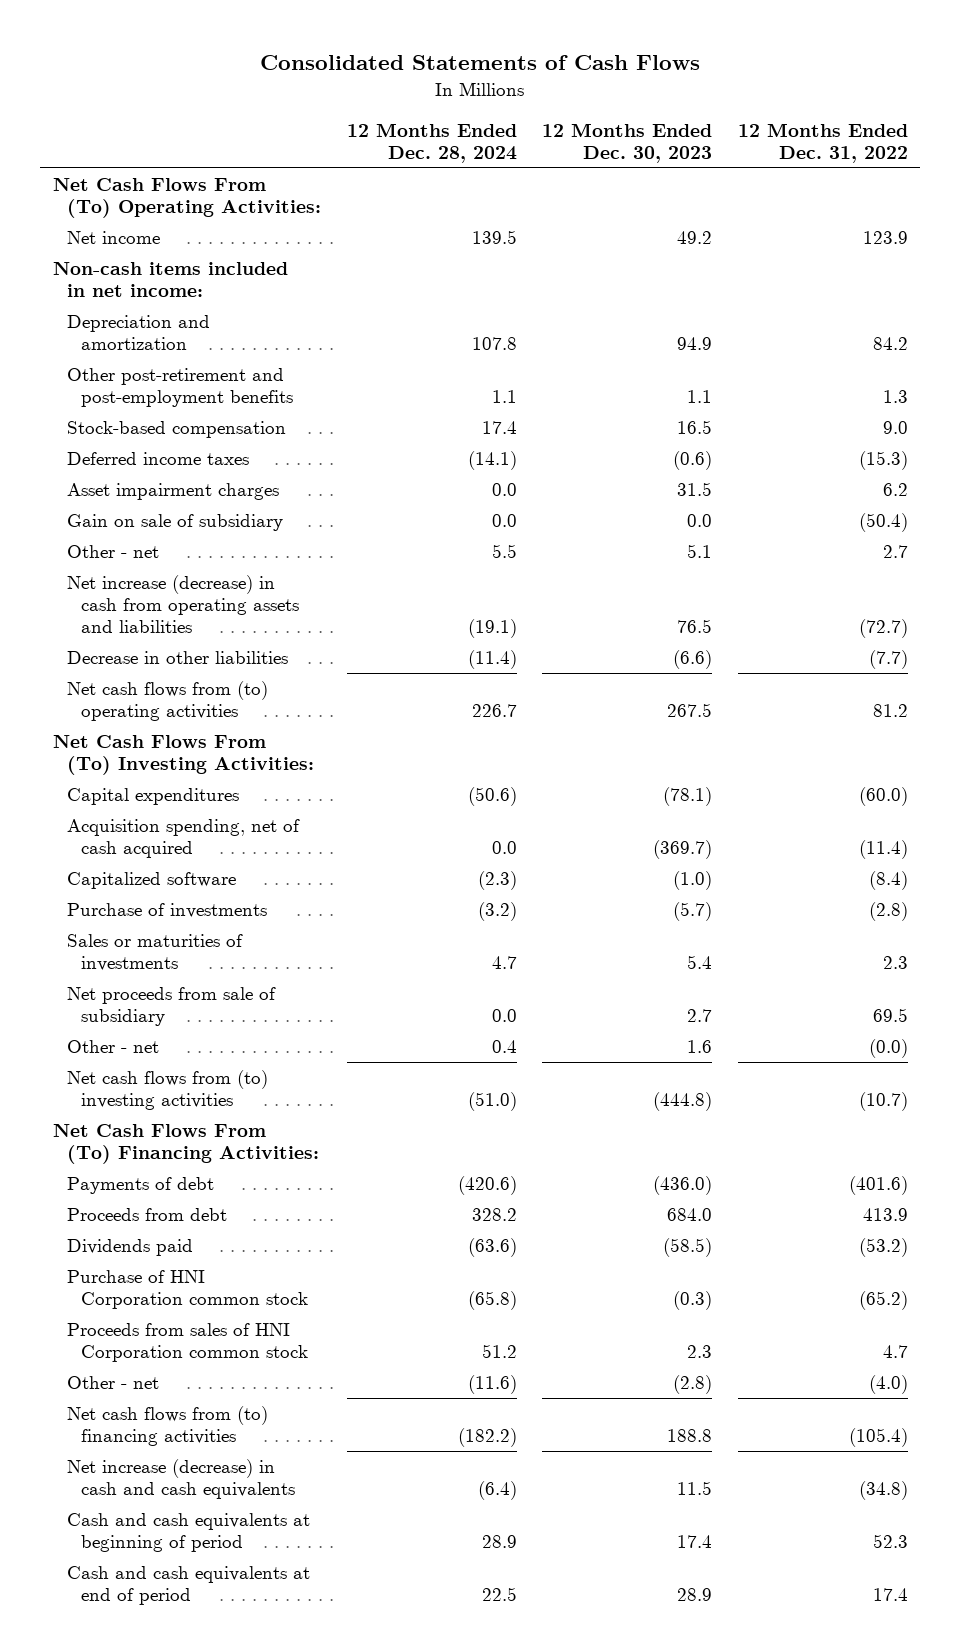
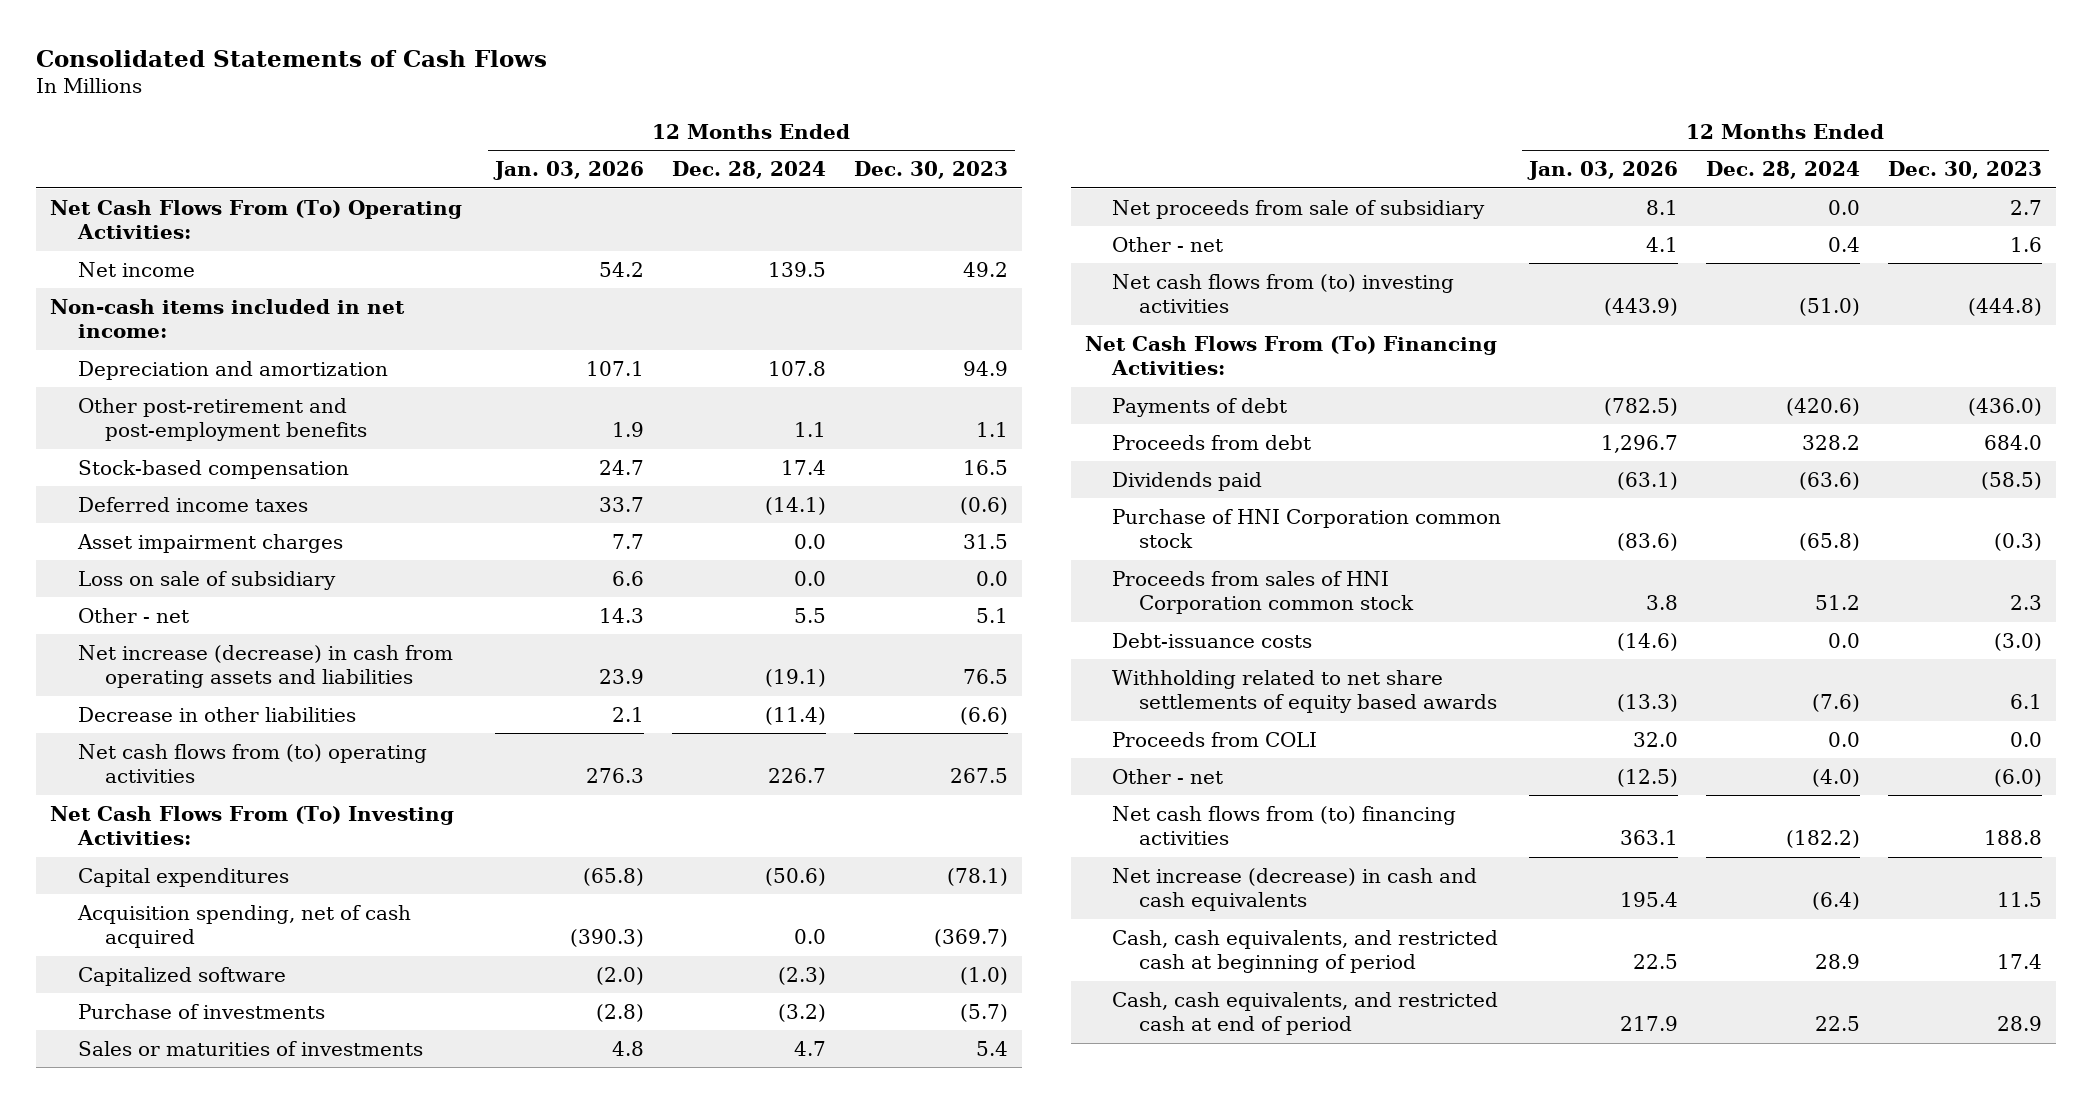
- | 12 Months Ended Dec. 28, 2024 | 12 Months Ended Dec. 30, 2023 | 12 Months Ended Dec. 31, 2022
+ | 12 Months Ended Jan. 03, 2026 | 12 Months Ended Dec. 28, 2024 | 12 Months Ended Dec. 30, 2023
- Gain on sale of subsidiary | 0.0 | 0.0 | (50.4)
+ Loss on sale of subsidiary | 6.6 | 0.0 | 0.0
- Other - net | (11.6) | (2.8) | (4.0)
+ Debt-issuance costs | (14.6) | 0.0 | (3.0)
+ Withholding related to net share settlements of equity based awards | (13.3) | (7.6) | 6.1
+ Proceeds from COLI | 32.0 | 0.0 | 0.0
+ Other - net | (12.5) | (4.0) | (6.0)
- Cash and cash equivalents at beginning of period | 28.9 | 17.4 | 52.3
- Cash and cash equivalents at end of period | 22.5 | 28.9 | 17.4
+ Cash, cash equivalents, and restricted cash at beginning of period | 22.5 | 28.9 | 17.4
+ Cash, cash equivalents, and restricted cash at end of period | 217.9 | 22.5 | 28.9

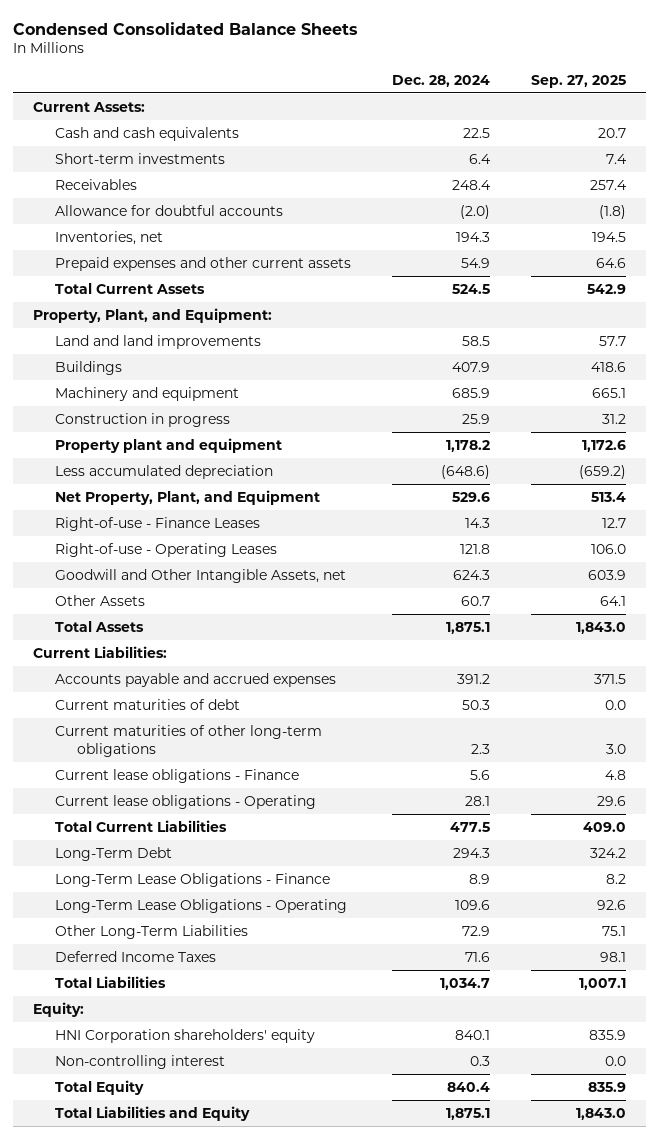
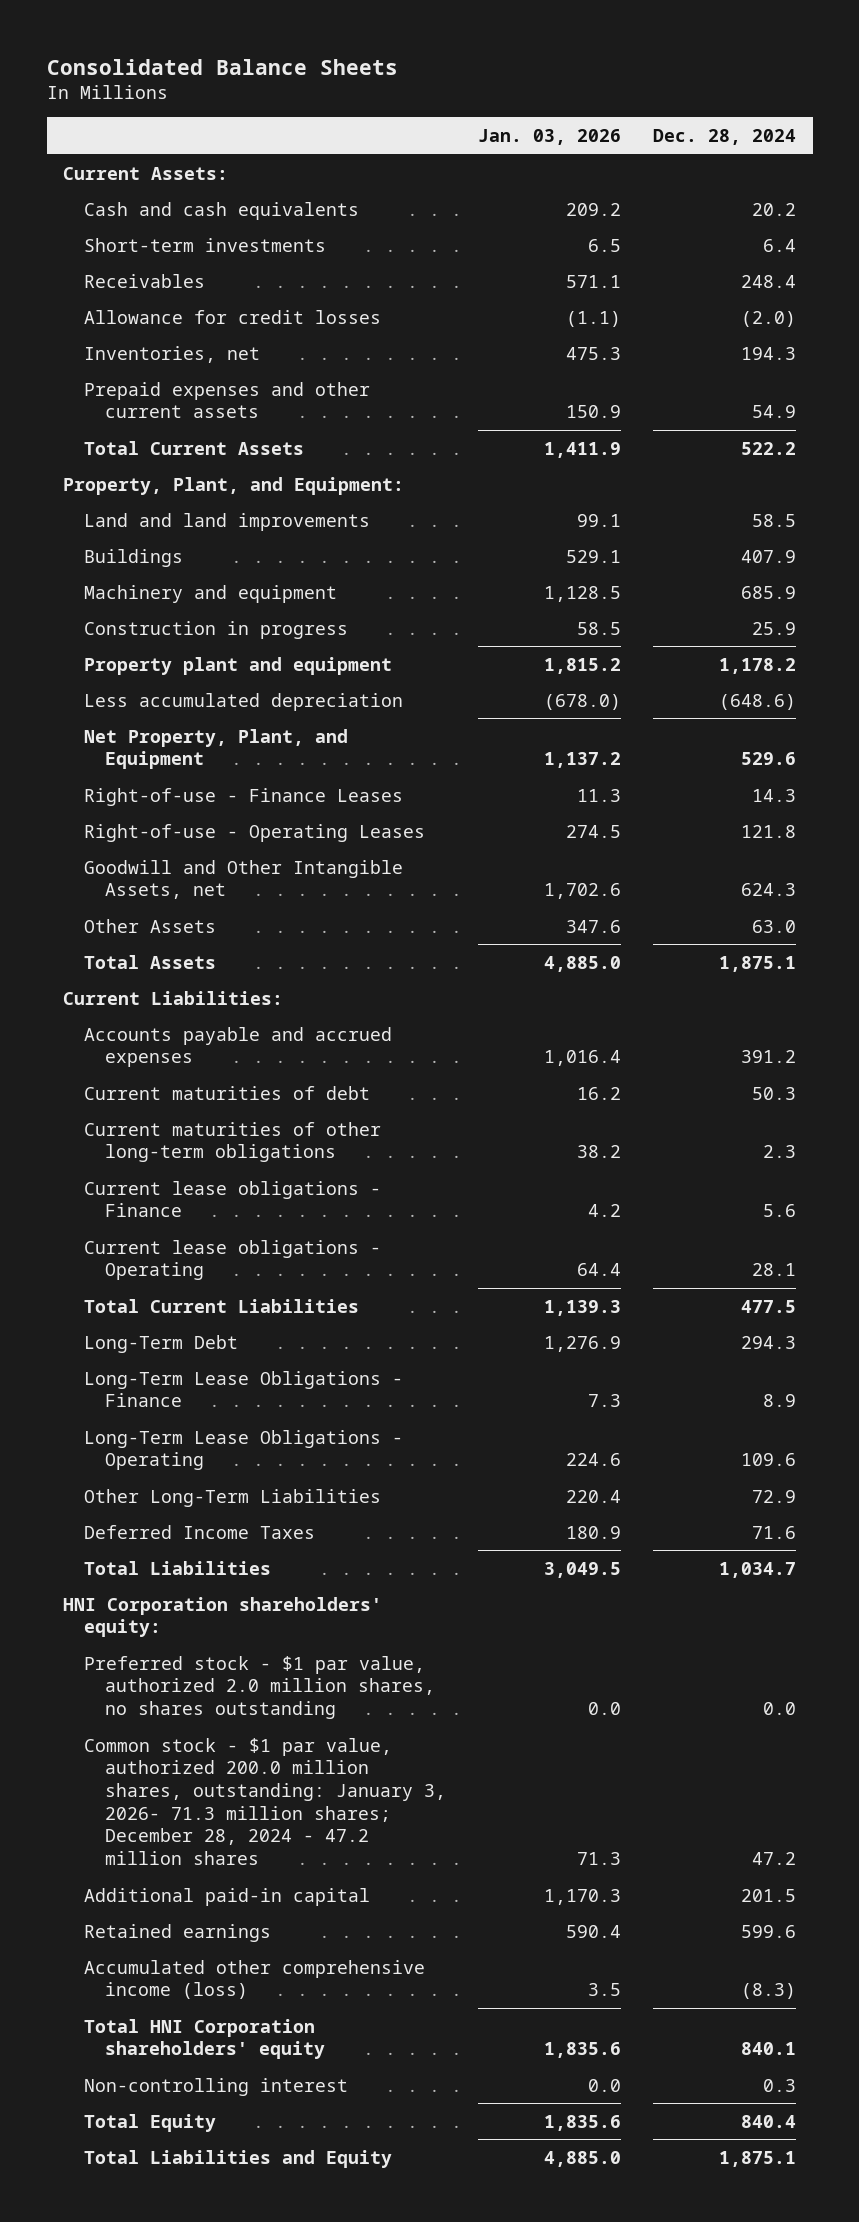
- Condensed Consolidated Balance Sheets
+ Consolidated Balance Sheets
- | Dec. 28, 2024 | Sep. 27, 2025
+ | Jan. 03, 2026 | Dec. 28, 2024
- Cash and cash equivalents | 22.5 | 20.7
+ Cash and cash equivalents | 209.2 | 20.2
- Allowance for doubtful accounts | (2.0) | (1.8)
+ Allowance for credit losses | (1.1) | (2.0)
- Total Current Assets | 524.5 | 542.9
+ Total Current Assets | 1,411.9 | 522.2
- Other Assets | 60.7 | 64.1
+ Other Assets | 347.6 | 63.0
- Equity:
- HNI Corporation shareholders' equity | 840.1 | 835.9
+ HNI Corporation shareholders' equity:
+ Preferred stock - $1 par value, authorized 2.0 million shares, no shares outstanding | 0.0 | 0.0
+ Common stock - $1 par value, authorized 200.0 million shares, outstanding: January 3, 2026- 71.3 million shares; December 28, 2024 - 47.2 million shares | 71.3 | 47.2
+ Additional paid-in capital | 1,170.3 | 201.5
+ Retained earnings | 590.4 | 599.6
+ Accumulated other comprehensive income (loss) | 3.5 | (8.3)
+ Total HNI Corporation shareholders' equity | 1,835.6 | 840.1

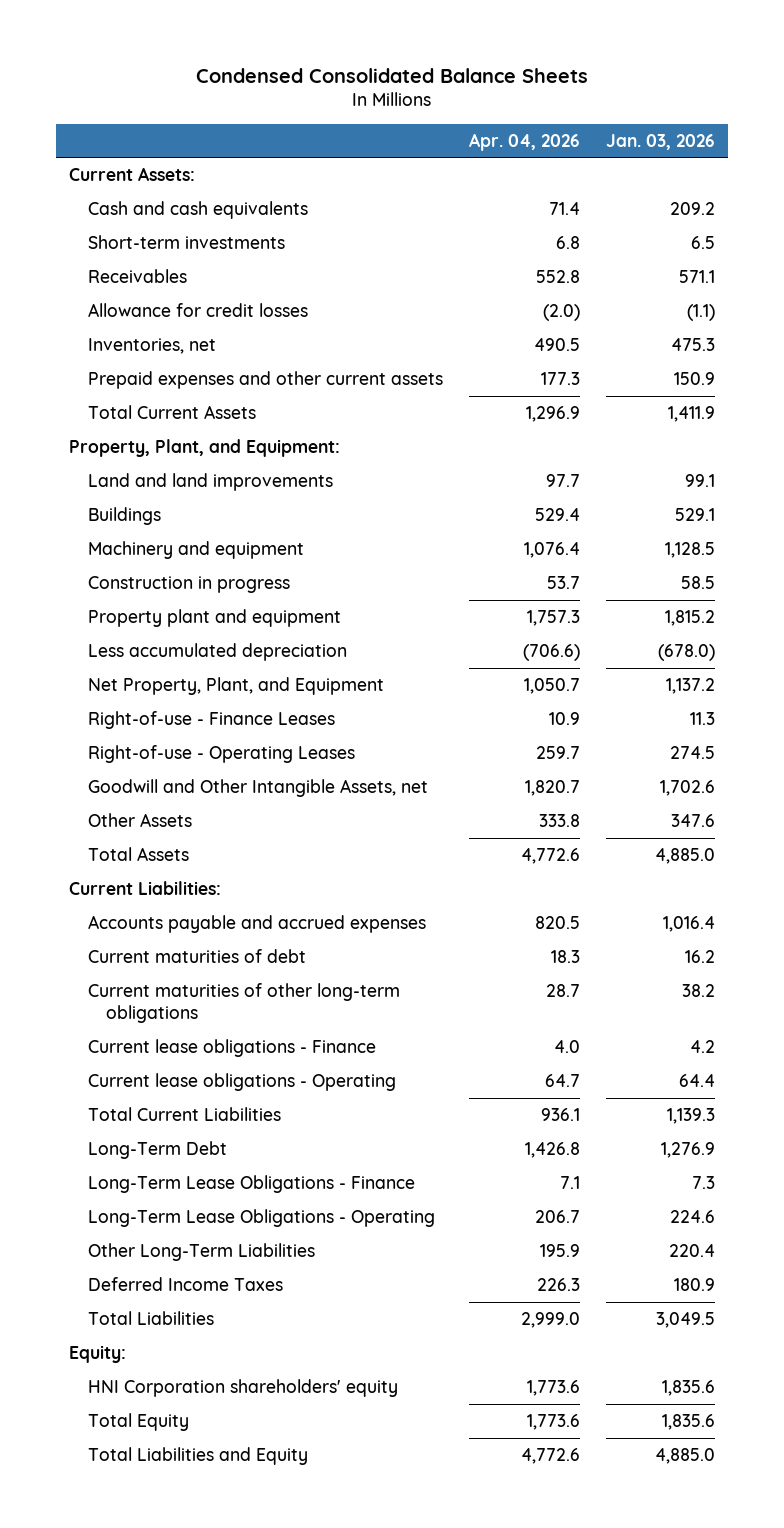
- Consolidated Balance Sheets
+ Condensed Consolidated Balance Sheets
- | Jan. 03, 2026 | Dec. 28, 2024
+ | Apr. 04, 2026 | Jan. 03, 2026
- HNI Corporation shareholders' equity:
- Preferred stock - $1 par value, authorized 2.0 million shares, no shares outstanding | 0.0 | 0.0
- Common stock - $1 par value, authorized 200.0 million shares, outstanding: January 3, 2026- 71.3 million shares; December 28, 2024 - 47.2 million shares | 71.3 | 47.2
- Additional paid-in capital | 1,170.3 | 201.5
- Retained earnings | 590.4 | 599.6
- Accumulated other comprehensive income (loss) | 3.5 | (8.3)
- Total HNI Corporation shareholders' equity | 1,835.6 | 840.1
- Non-controlling interest | 0.0 | 0.3
+ Equity:
+ HNI Corporation shareholders' equity | 1,773.6 | 1,835.6

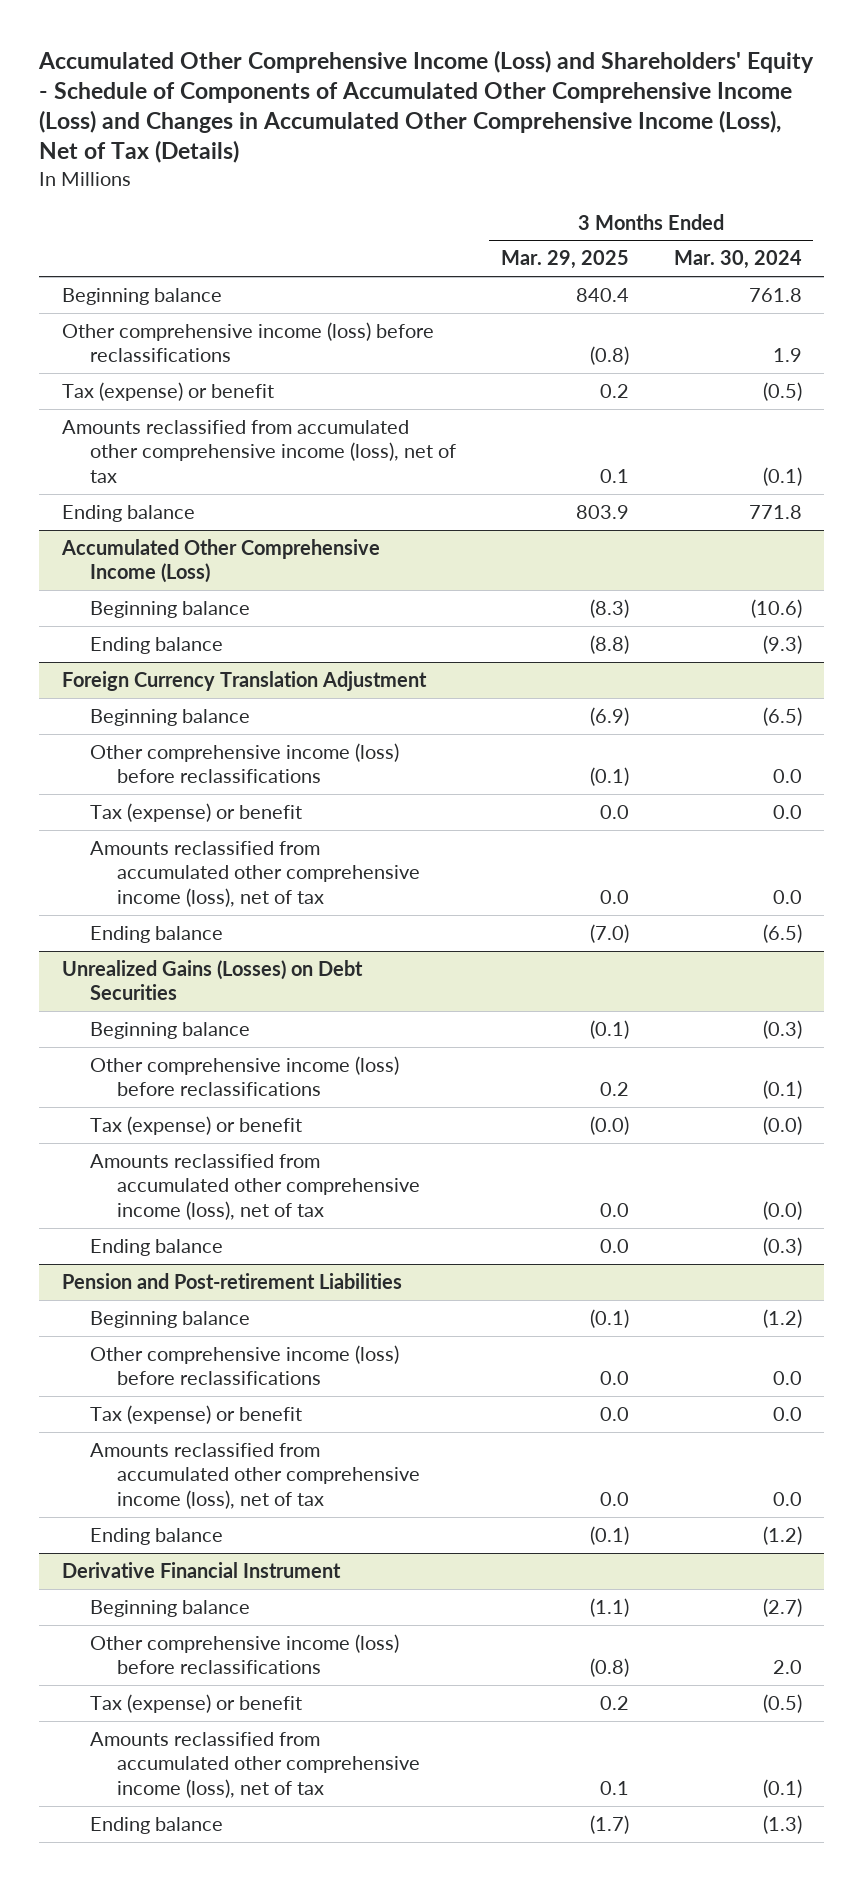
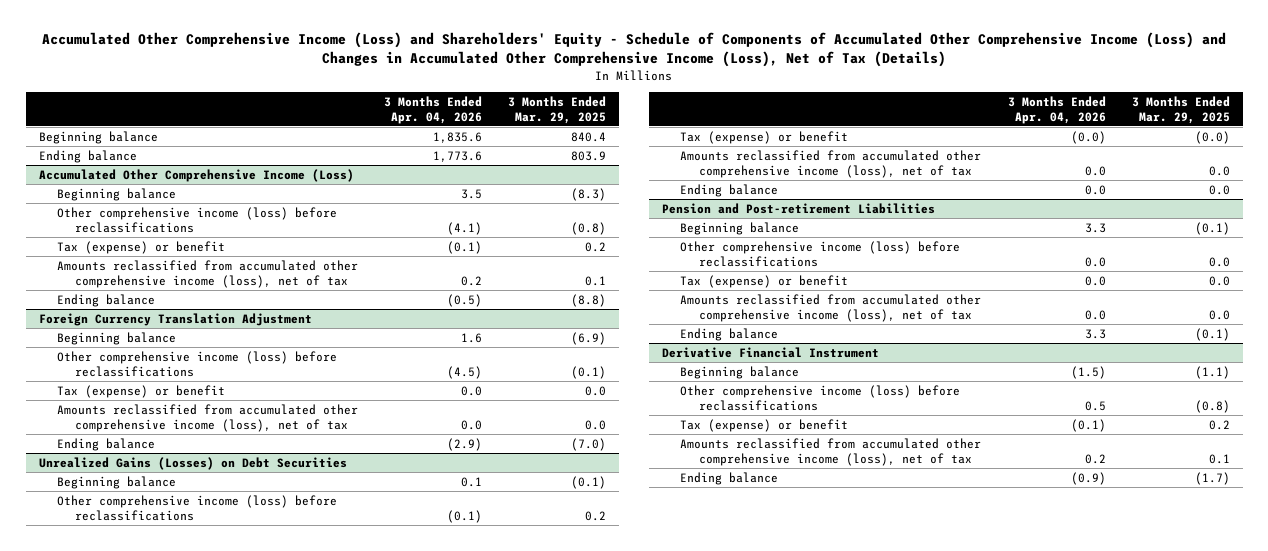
- | 3 Months Ended Mar. 29, 2025 | 3 Months Ended Mar. 30, 2024
+ | 3 Months Ended Apr. 04, 2026 | 3 Months Ended Mar. 29, 2025
- Other comprehensive income (loss) before reclassifications | (0.8) | 1.9
- Tax (expense) or benefit | 0.2 | (0.5)
- Amounts reclassified from accumulated other comprehensive income (loss), net of tax | 0.1 | (0.1)
@ Accumulated Other Comprehensive Income (Loss)
+ Other comprehensive income (loss) before reclassifications | (4.1) | (0.8)
+ Tax (expense) or benefit | (0.1) | 0.2
+ Amounts reclassified from accumulated other comprehensive income (loss), net of tax | 0.2 | 0.1

